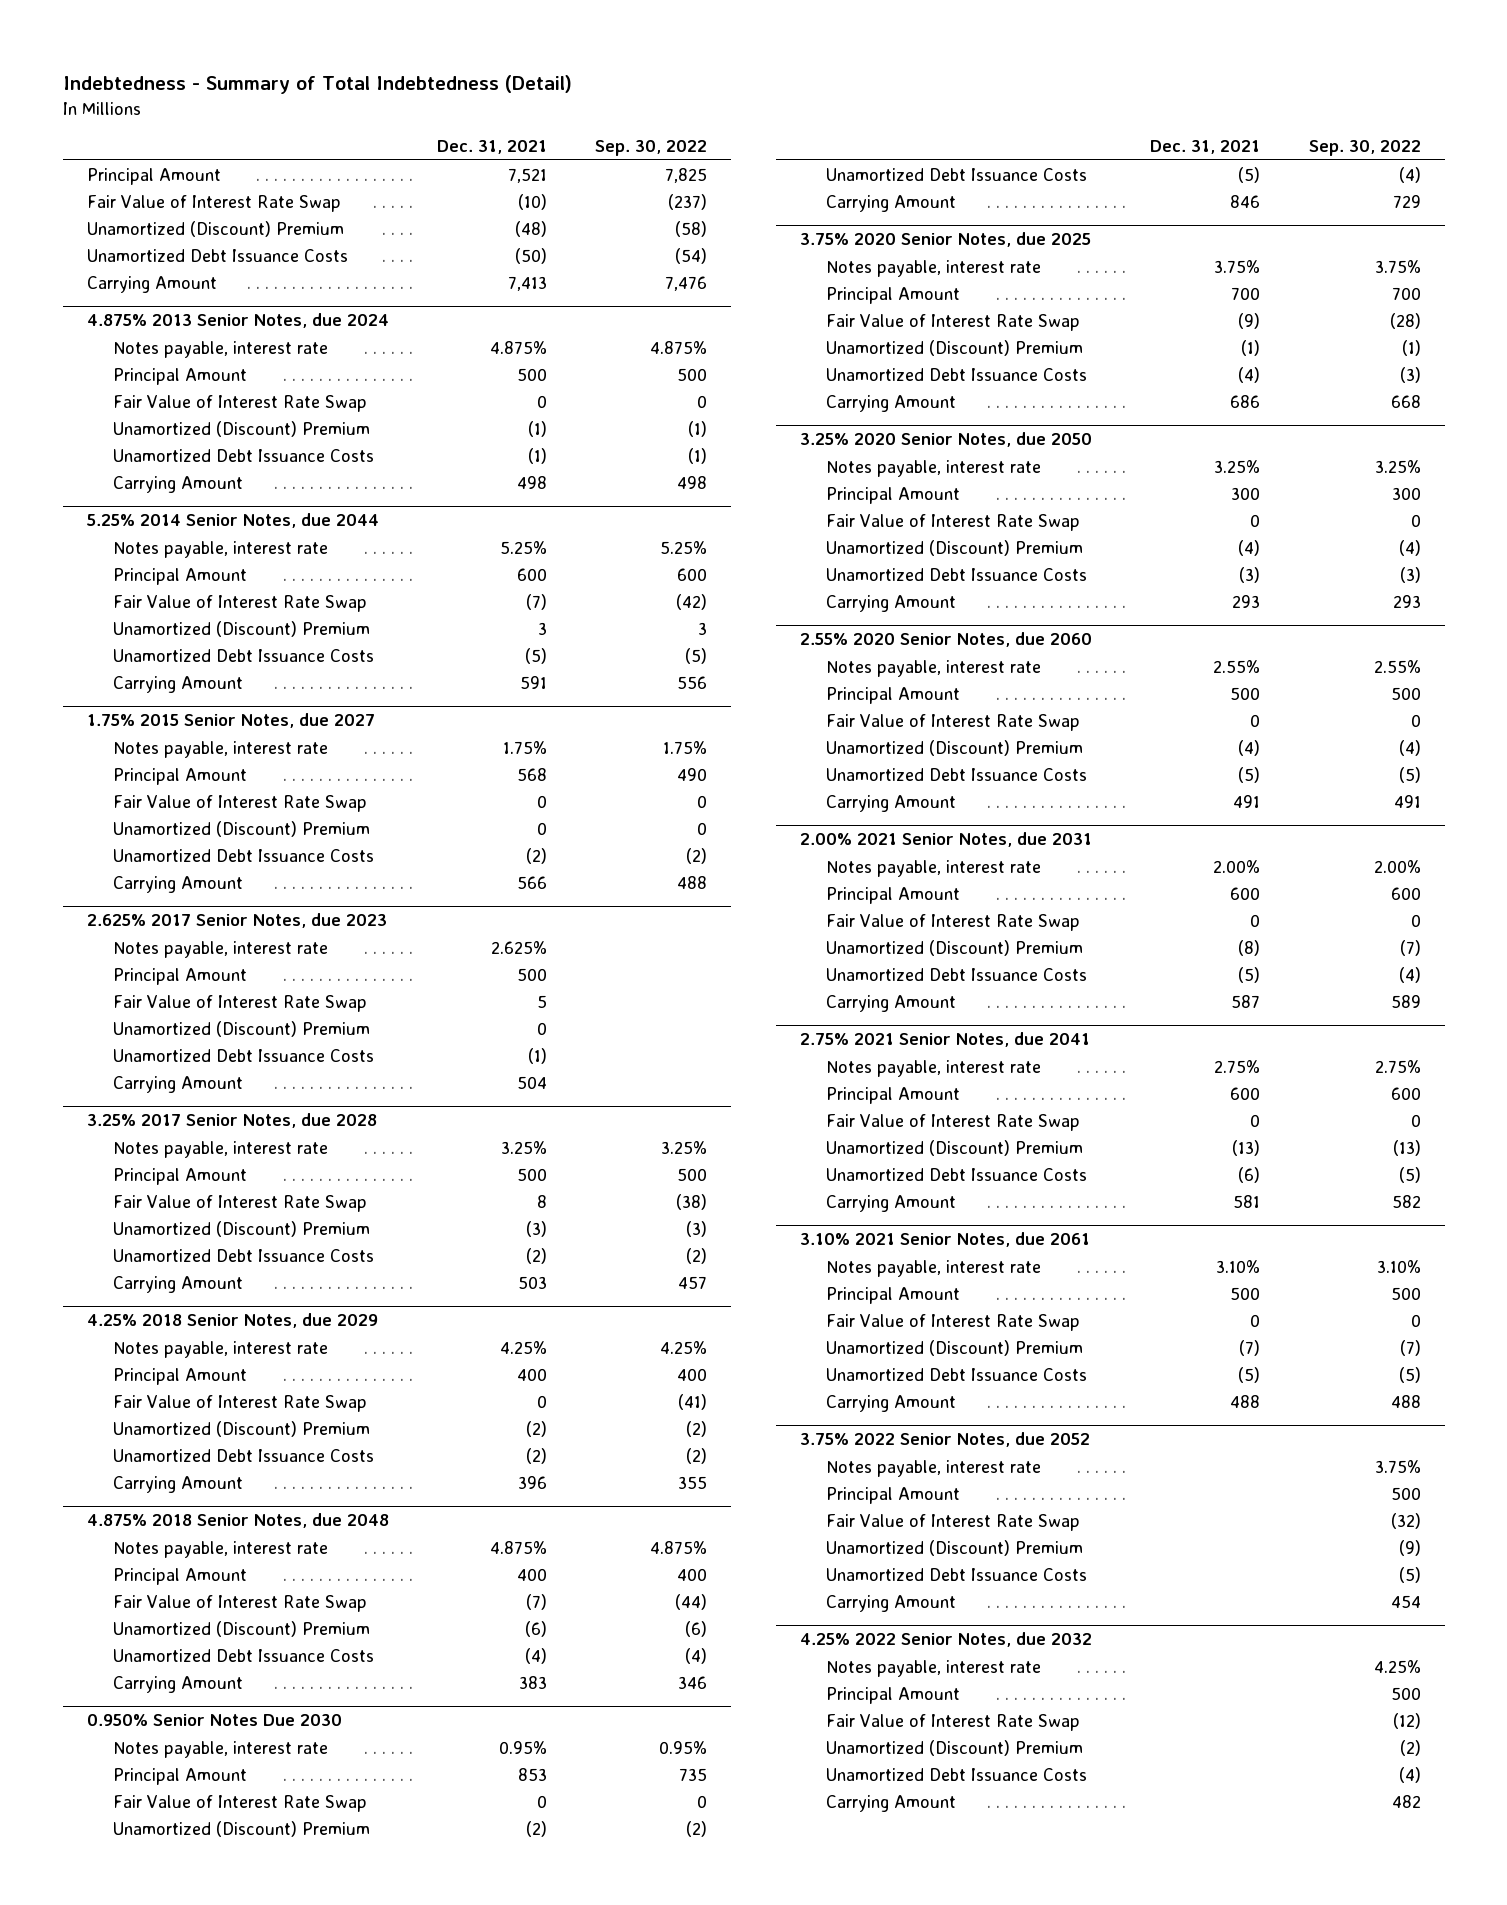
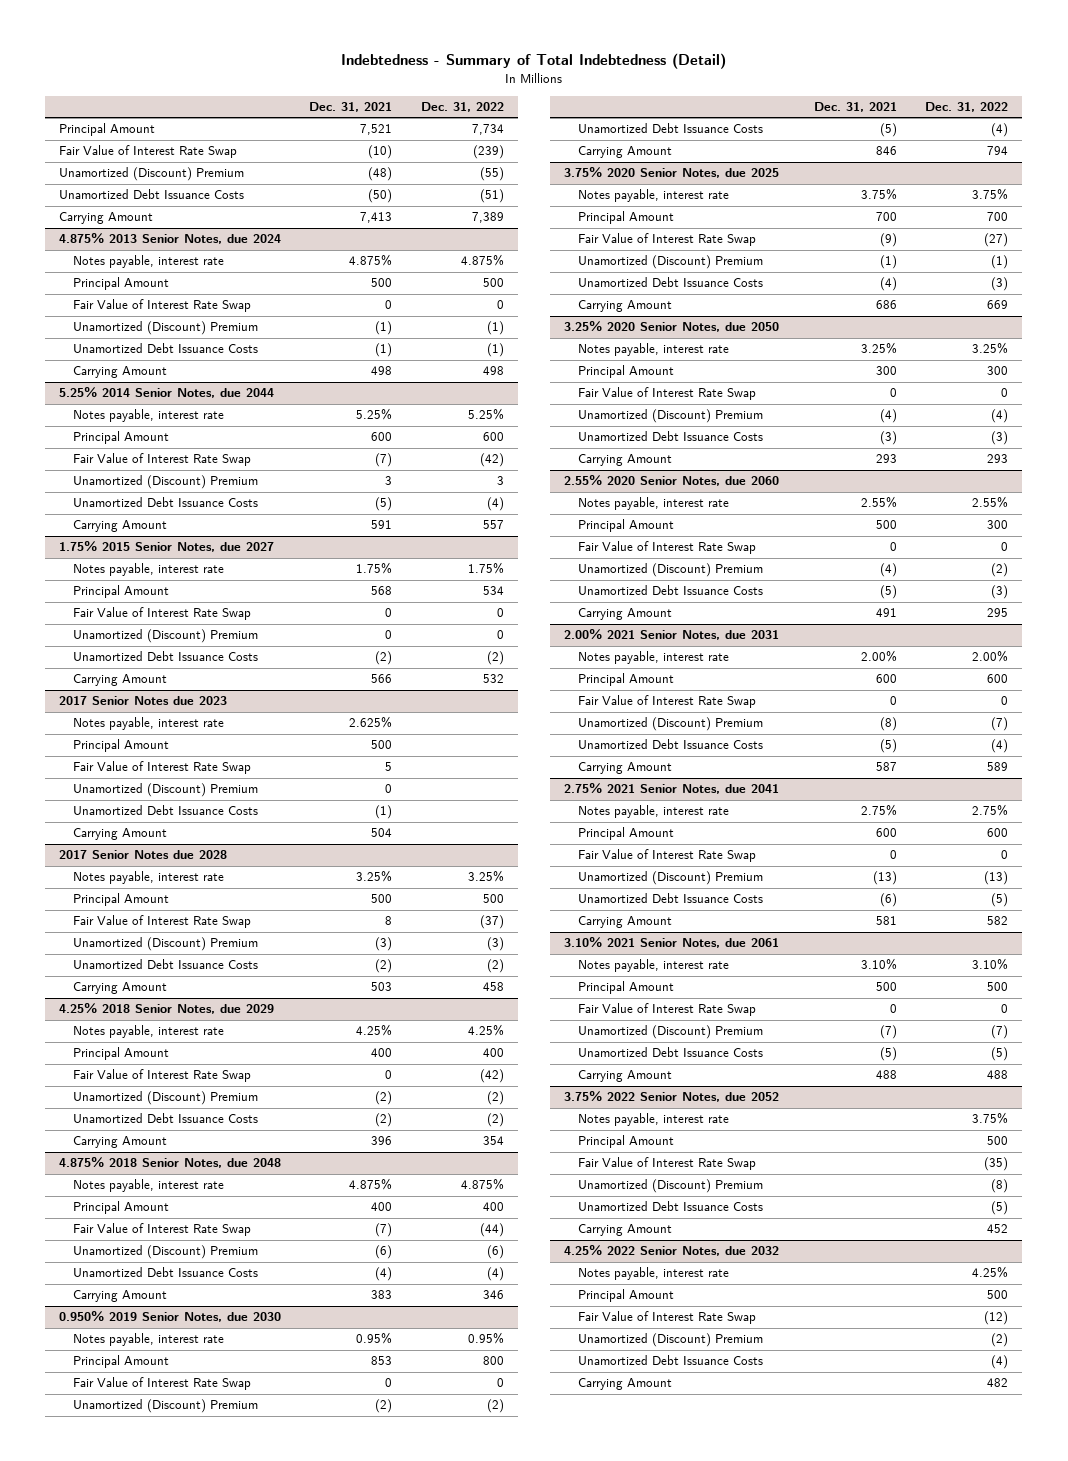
- | Dec. 31, 2021 | Sep. 30, 2022
+ | Dec. 31, 2021 | Dec. 31, 2022
- 2.625% 2017 Senior Notes, due 2023
+ 2017 Senior Notes due 2023
- 3.25% 2017 Senior Notes, due 2028
+ 2017 Senior Notes due 2028
- 0.950% Senior Notes Due 2030
+ 0.950% 2019 Senior Notes, due 2030

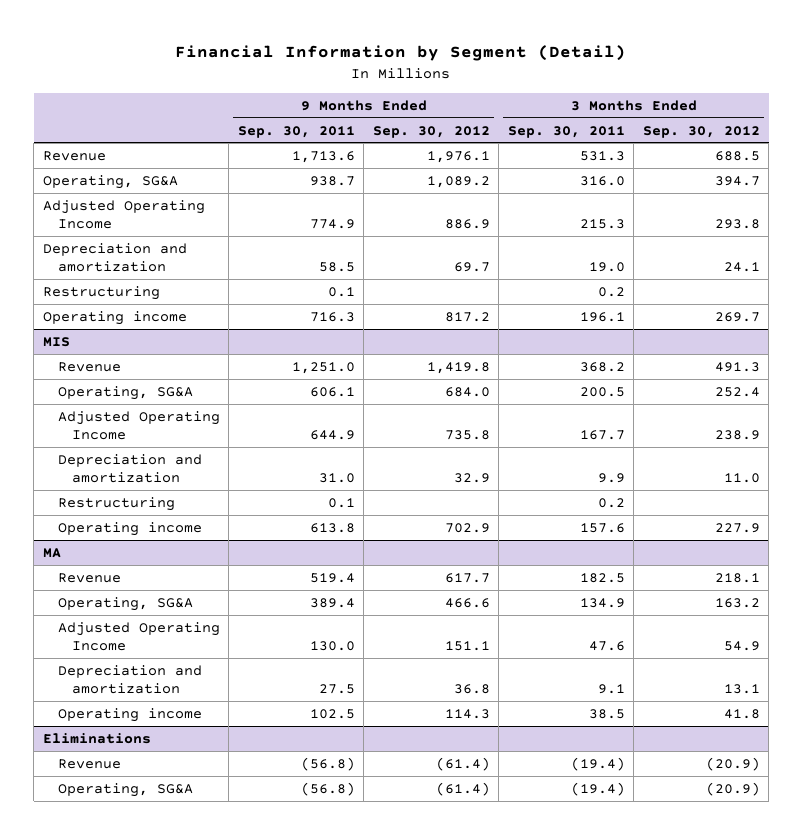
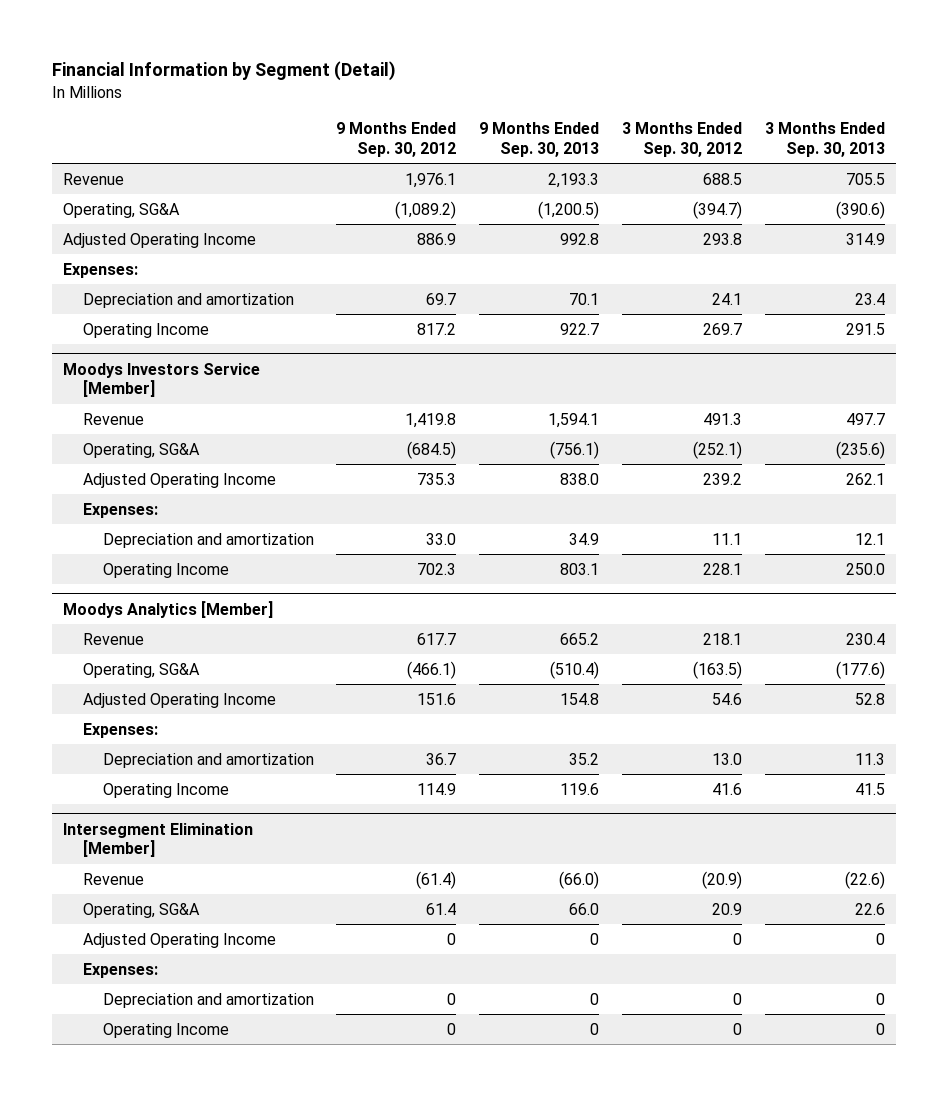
- | 9 Months Ended Sep. 30, 2011 | 9 Months Ended Sep. 30, 2012 | 3 Months Ended Sep. 30, 2011 | 3 Months Ended Sep. 30, 2012
+ | 9 Months Ended Sep. 30, 2012 | 9 Months Ended Sep. 30, 2013 | 3 Months Ended Sep. 30, 2012 | 3 Months Ended Sep. 30, 2013
- Operating, SG&A | 938.7 | 1,089.2 | 316.0 | 394.7
+ Operating, SG&A | (1,089.2) | (1,200.5) | (394.7) | (390.6)
+ Expenses:
- Restructuring | 0.1 | | 0.2 |
- Operating income | 716.3 | 817.2 | 196.1 | 269.7
- MIS
+ Operating Income | 817.2 | 922.7 | 269.7 | 291.5
+ Moodys Investors Service [Member]
- Operating, SG&A | 606.1 | 684.0 | 200.5 | 252.4
- Adjusted Operating Income | 644.9 | 735.8 | 167.7 | 238.9
- Depreciation and amortization | 31.0 | 32.9 | 9.9 | 11.0
- Restructuring | 0.1 | | 0.2 |
- Operating income | 613.8 | 702.9 | 157.6 | 227.9
- MA
+ Operating, SG&A | (684.5) | (756.1) | (252.1) | (235.6)
+ Adjusted Operating Income | 735.3 | 838.0 | 239.2 | 262.1
+ Expenses:
+ Depreciation and amortization | 33.0 | 34.9 | 11.1 | 12.1
+ Operating Income | 702.3 | 803.1 | 228.1 | 250.0
+ Moodys Analytics [Member]
- Operating, SG&A | 389.4 | 466.6 | 134.9 | 163.2
- Adjusted Operating Income | 130.0 | 151.1 | 47.6 | 54.9
- Depreciation and amortization | 27.5 | 36.8 | 9.1 | 13.1
- Operating income | 102.5 | 114.3 | 38.5 | 41.8
- Eliminations
+ Operating, SG&A | (466.1) | (510.4) | (163.5) | (177.6)
+ Adjusted Operating Income | 151.6 | 154.8 | 54.6 | 52.8
+ Expenses:
+ Depreciation and amortization | 36.7 | 35.2 | 13.0 | 11.3
+ Operating Income | 114.9 | 119.6 | 41.6 | 41.5
+ Intersegment Elimination [Member]
- Operating, SG&A | (56.8) | (61.4) | (19.4) | (20.9)
+ Operating, SG&A | 61.4 | 66.0 | 20.9 | 22.6
+ Adjusted Operating Income | 0 | 0 | 0 | 0
+ Expenses:
+ Depreciation and amortization | 0 | 0 | 0 | 0
+ Operating Income | 0 | 0 | 0 | 0

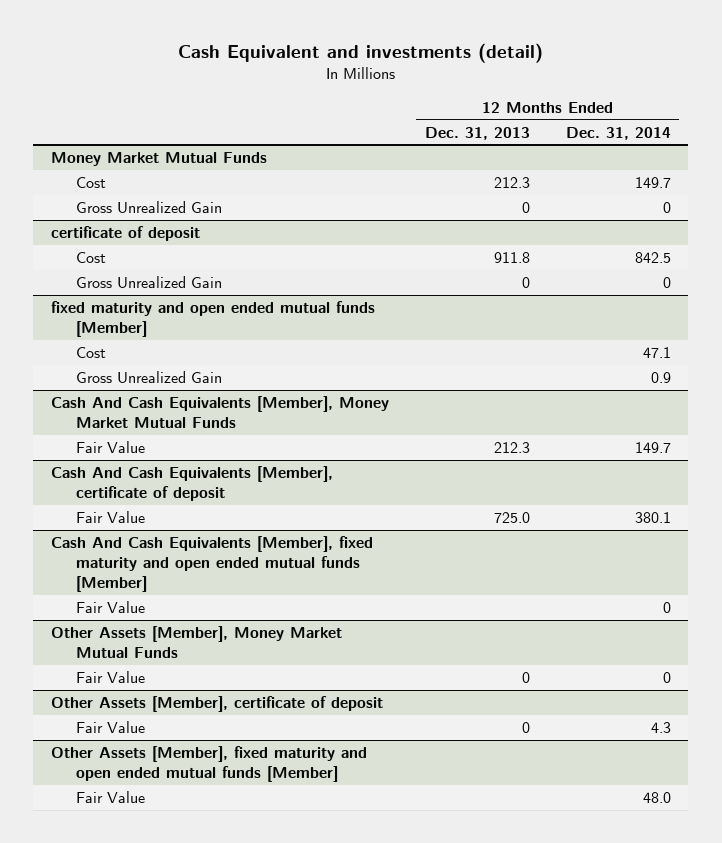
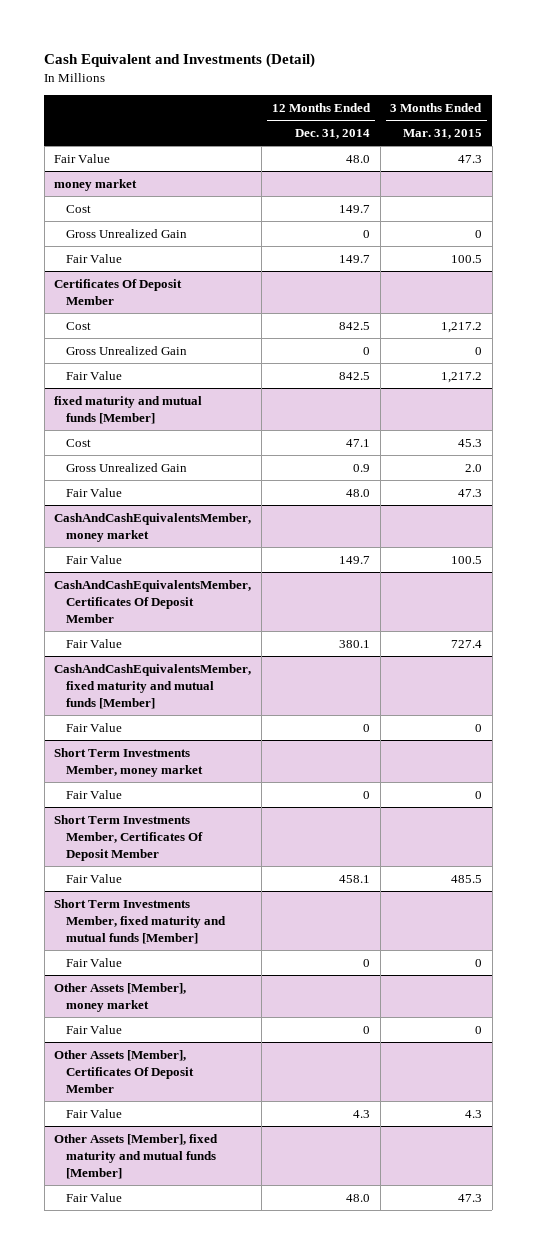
- Cash Equivalent and investments (detail)
+ Cash Equivalent and Investments (Detail)
- | 12 Months Ended Dec. 31, 2013 | 12 Months Ended Dec. 31, 2014
+ | 12 Months Ended Dec. 31, 2014 | 3 Months Ended Mar. 31, 2015
- Money Market Mutual Funds
+ Fair Value | 48.0 | 47.3
+ money market
- certificate of deposit
+ Fair Value | 149.7 | 100.5
+ Certificates Of Deposit Member
- fixed maturity and open ended mutual funds [Member]
+ Fair Value | 842.5 | 1,217.2
+ fixed maturity and mutual funds [Member]
- Cash And Cash Equivalents [Member], Money Market Mutual Funds
+ Fair Value | 48.0 | 47.3
+ CashAndCashEquivalentsMember, money market
- Cash And Cash Equivalents [Member], certificate of deposit
+ CashAndCashEquivalentsMember, Certificates Of Deposit Member
- Cash And Cash Equivalents [Member], fixed maturity and open ended mutual funds [Member]
+ CashAndCashEquivalentsMember, fixed maturity and mutual funds [Member]
- Other Assets [Member], Money Market Mutual Funds
+ Short Term Investments Member, money market
- Other Assets [Member], certificate of deposit
+ Short Term Investments Member, Certificates Of Deposit Member
+ Fair Value | 458.1 | 485.5
+ Short Term Investments Member, fixed maturity and mutual funds [Member]
+ Fair Value | 0 | 0
+ Other Assets [Member], money market
+ Fair Value | 0 | 0
+ Other Assets [Member], Certificates Of Deposit Member
- Other Assets [Member], fixed maturity and open ended mutual funds [Member]
+ Other Assets [Member], fixed maturity and mutual funds [Member]

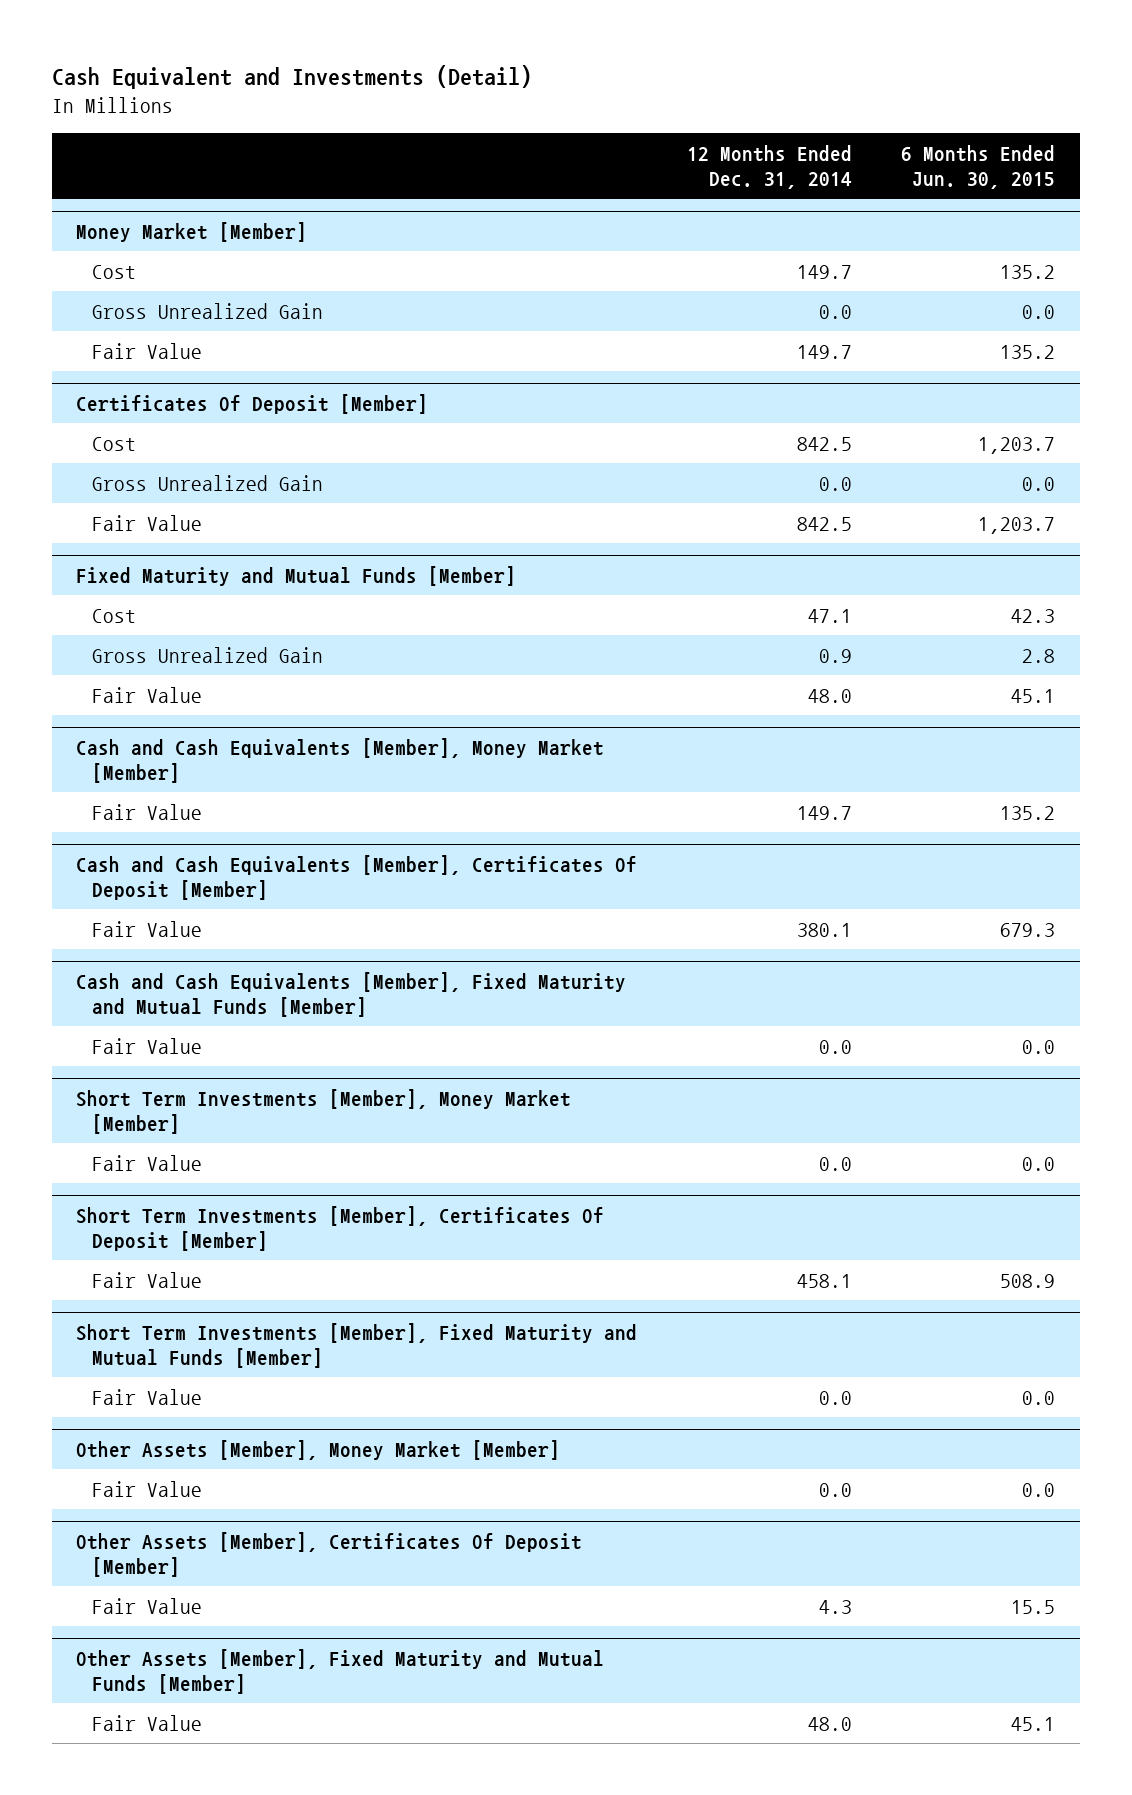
- | 12 Months Ended Dec. 31, 2014 | 3 Months Ended Mar. 31, 2015
+ | 12 Months Ended Dec. 31, 2014 | 6 Months Ended Jun. 30, 2015
- Fair Value | 48.0 | 47.3
- money market
+ Money Market [Member]
- Gross Unrealized Gain | 0 | 0
+ Gross Unrealized Gain | 0.0 | 0.0
- Certificates Of Deposit Member
+ Certificates Of Deposit [Member]
- Gross Unrealized Gain | 0 | 0
+ Gross Unrealized Gain | 0.0 | 0.0
- fixed maturity and mutual funds [Member]
+ Fixed Maturity and Mutual Funds [Member]
- CashAndCashEquivalentsMember, money market
+ Cash and Cash Equivalents [Member], Money Market [Member]
- CashAndCashEquivalentsMember, Certificates Of Deposit Member
+ Cash and Cash Equivalents [Member], Certificates Of Deposit [Member]
- CashAndCashEquivalentsMember, fixed maturity and mutual funds [Member]
- Fair Value | 0 | 0
- Short Term Investments Member, money market
- Fair Value | 0 | 0
- Short Term Investments Member, Certificates Of Deposit Member
+ Cash and Cash Equivalents [Member], Fixed Maturity and Mutual Funds [Member]
+ Fair Value | 0.0 | 0.0
+ Short Term Investments [Member], Money Market [Member]
+ Fair Value | 0.0 | 0.0
+ Short Term Investments [Member], Certificates Of Deposit [Member]
- Short Term Investments Member, fixed maturity and mutual funds [Member]
- Fair Value | 0 | 0
- Other Assets [Member], money market
- Fair Value | 0 | 0
- Other Assets [Member], Certificates Of Deposit Member
+ Short Term Investments [Member], Fixed Maturity and Mutual Funds [Member]
+ Fair Value | 0.0 | 0.0
+ Other Assets [Member], Money Market [Member]
+ Fair Value | 0.0 | 0.0
+ Other Assets [Member], Certificates Of Deposit [Member]
- Other Assets [Member], fixed maturity and mutual funds [Member]
+ Other Assets [Member], Fixed Maturity and Mutual Funds [Member]

